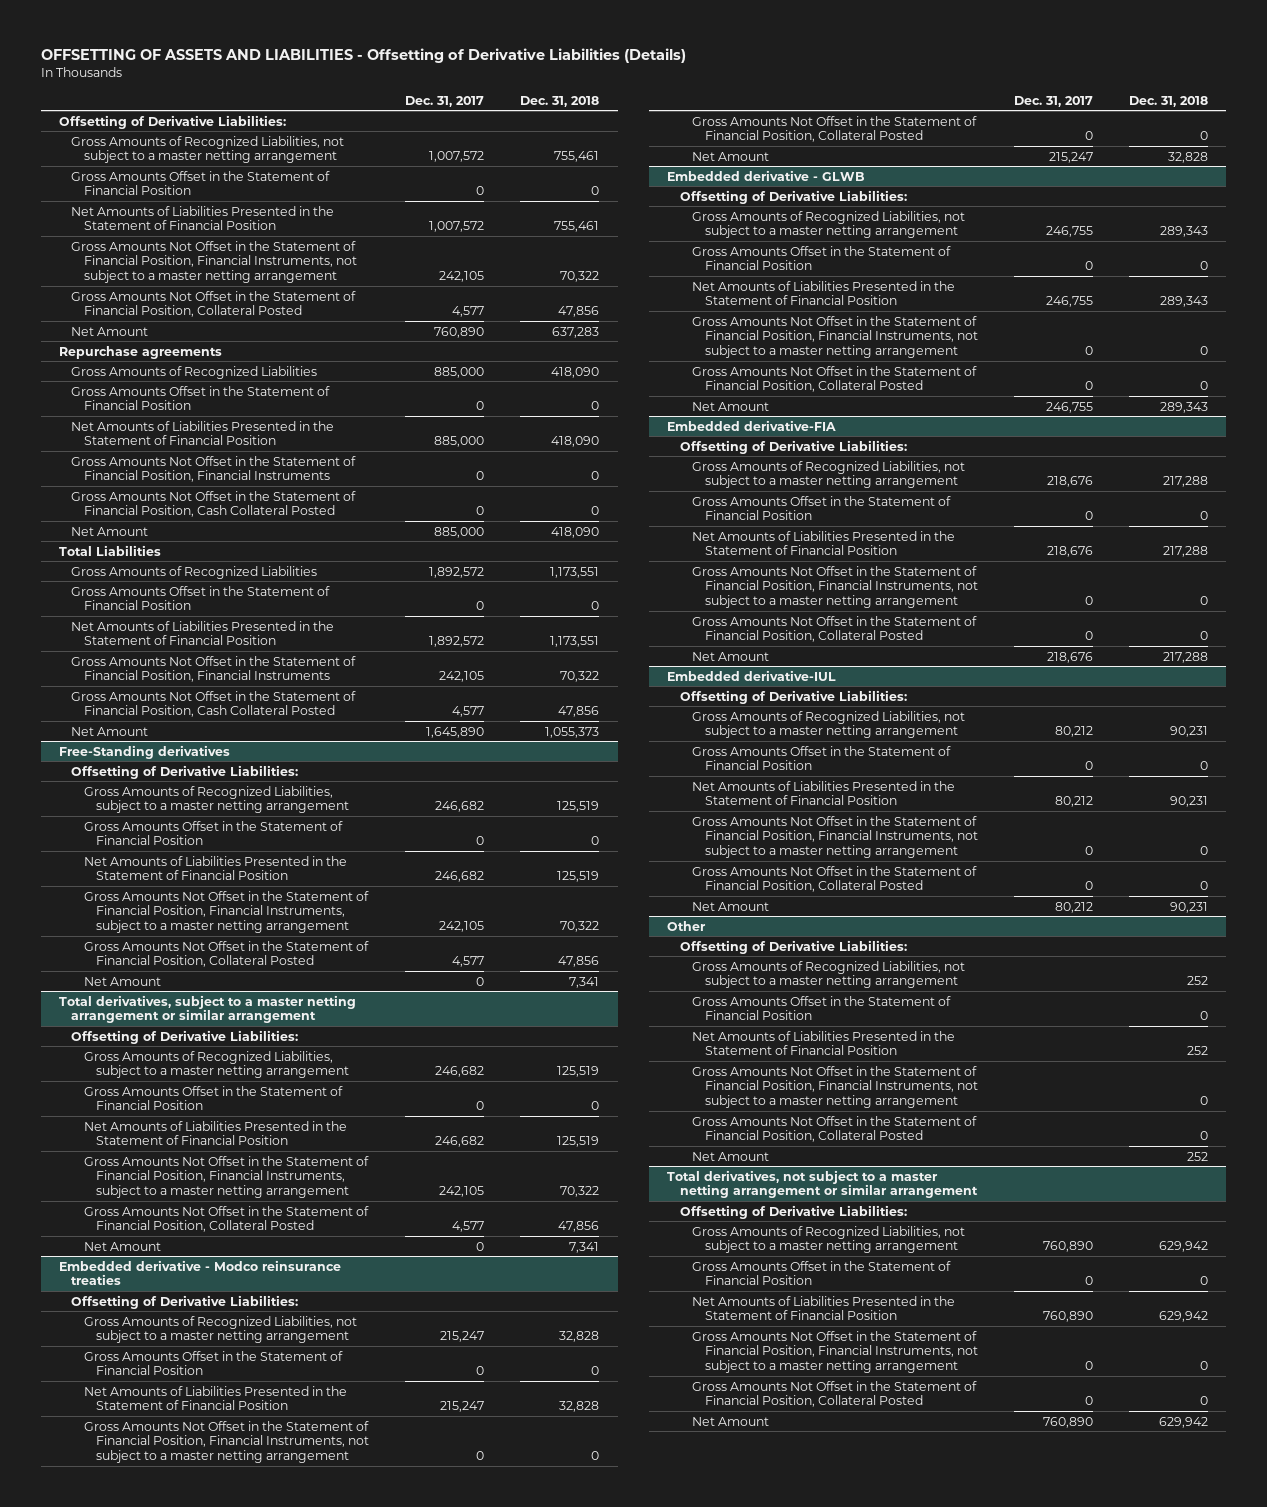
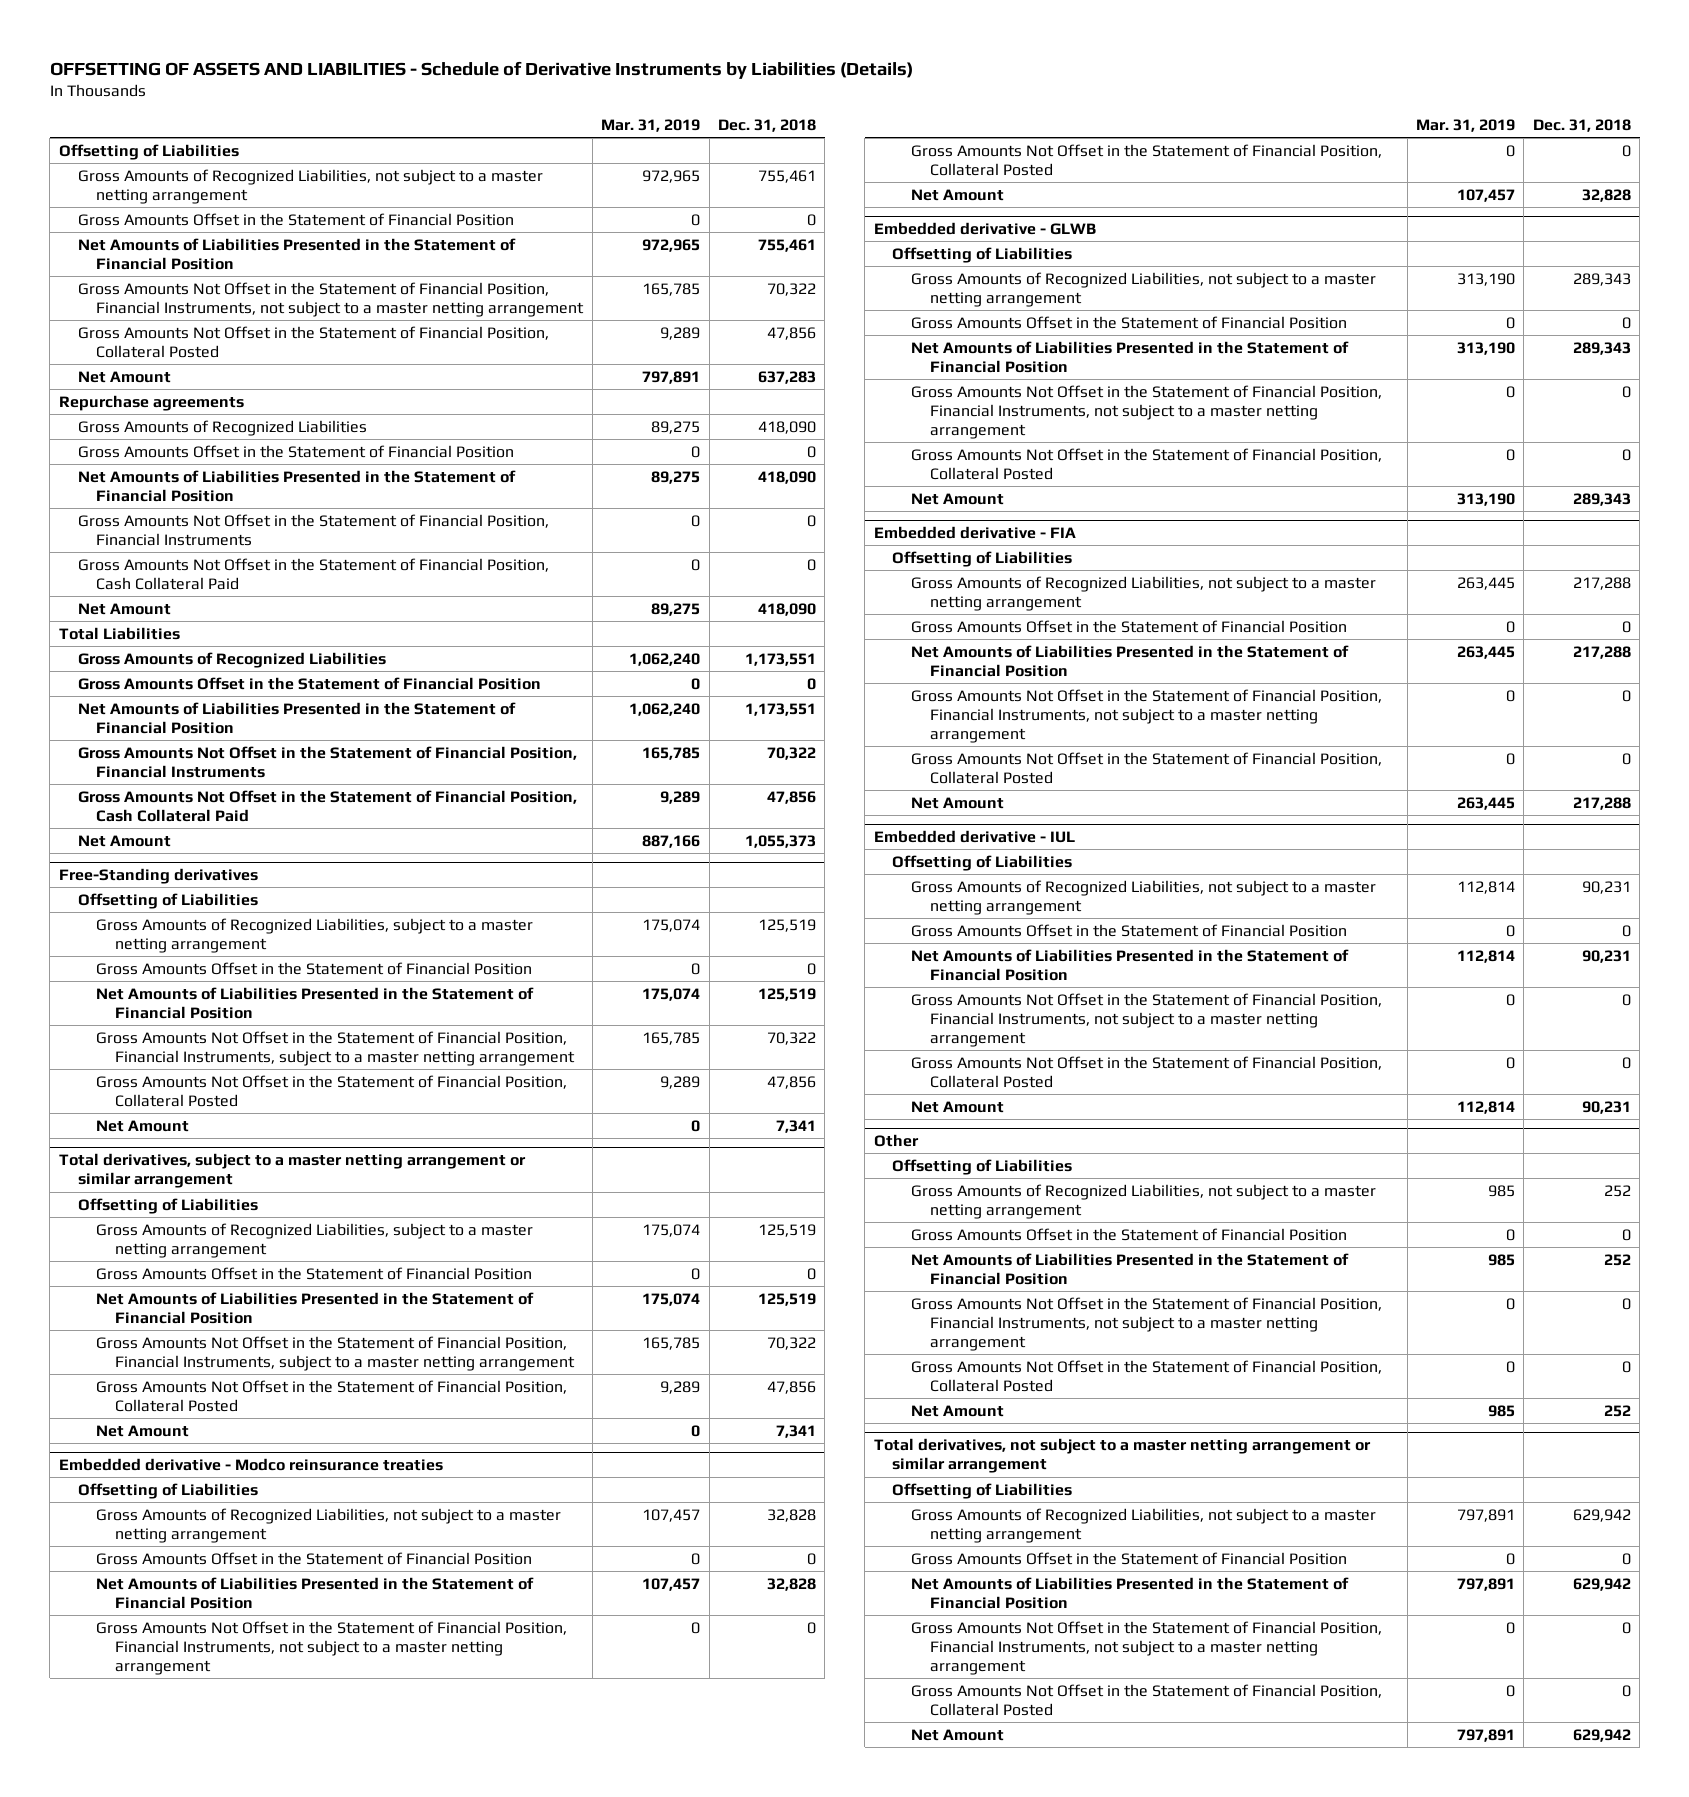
- OFFSETTING OF ASSETS AND LIABILITIES - Offsetting of Derivative Liabilities (Details)
+ OFFSETTING OF ASSETS AND LIABILITIES - Schedule of Derivative Instruments by Liabilities (Details)
- | Dec. 31, 2017 | Dec. 31, 2018
+ | Mar. 31, 2019 | Dec. 31, 2018
- Offsetting of Derivative Liabilities:
+ Offsetting of Liabilities
- Gross Amounts Not Offset in the Statement of Financial Position, Cash Collateral Posted | 0 | 0
+ Gross Amounts Not Offset in the Statement of Financial Position, Cash Collateral Paid | 0 | 0
- Gross Amounts Not Offset in the Statement of Financial Position, Cash Collateral Posted | 4,577 | 47,856
+ Gross Amounts Not Offset in the Statement of Financial Position, Cash Collateral Paid | 9,289 | 47,856
@ Free-Standing derivatives
- Offsetting of Derivative Liabilities:
+ Offsetting of Liabilities
@ Total derivatives, subject to a master netting arrangement or similar arrangement
- Offsetting of Derivative Liabilities:
+ Offsetting of Liabilities
@ Embedded derivative - Modco reinsurance treaties
- Offsetting of Derivative Liabilities:
+ Offsetting of Liabilities
@ Embedded derivative - GLWB
- Offsetting of Derivative Liabilities:
+ Offsetting of Liabilities
- Embedded derivative-FIA
- Offsetting of Derivative Liabilities:
+ Embedded derivative - FIA
+ Offsetting of Liabilities
- Embedded derivative-IUL
- Offsetting of Derivative Liabilities:
+ Embedded derivative - IUL
+ Offsetting of Liabilities
@ Other
- Offsetting of Derivative Liabilities:
+ Offsetting of Liabilities
@ Total derivatives, not subject to a master netting arrangement or similar arrangement
- Offsetting of Derivative Liabilities:
+ Offsetting of Liabilities

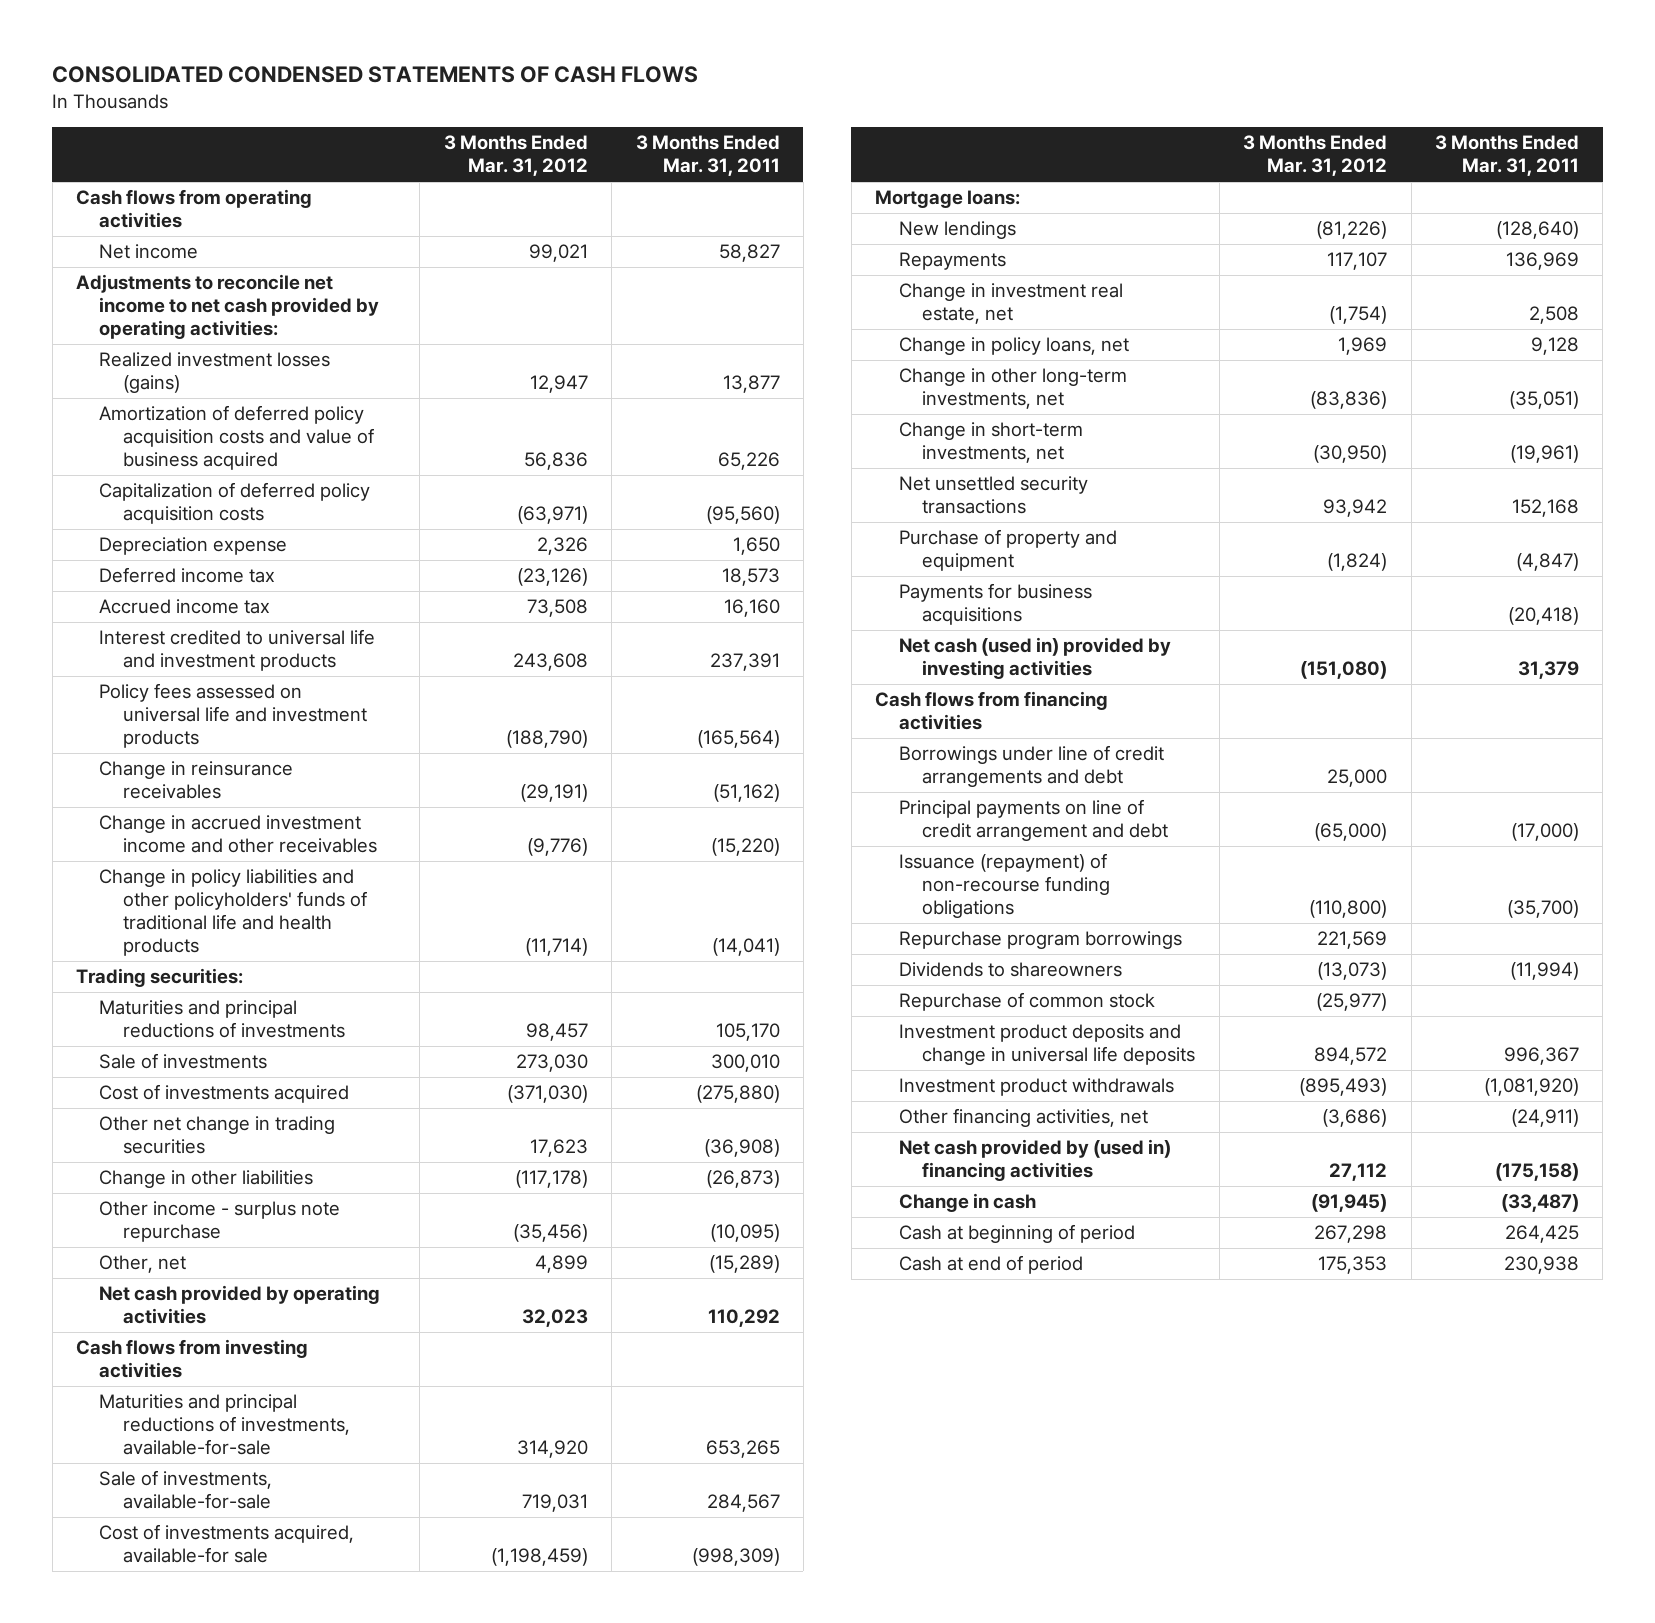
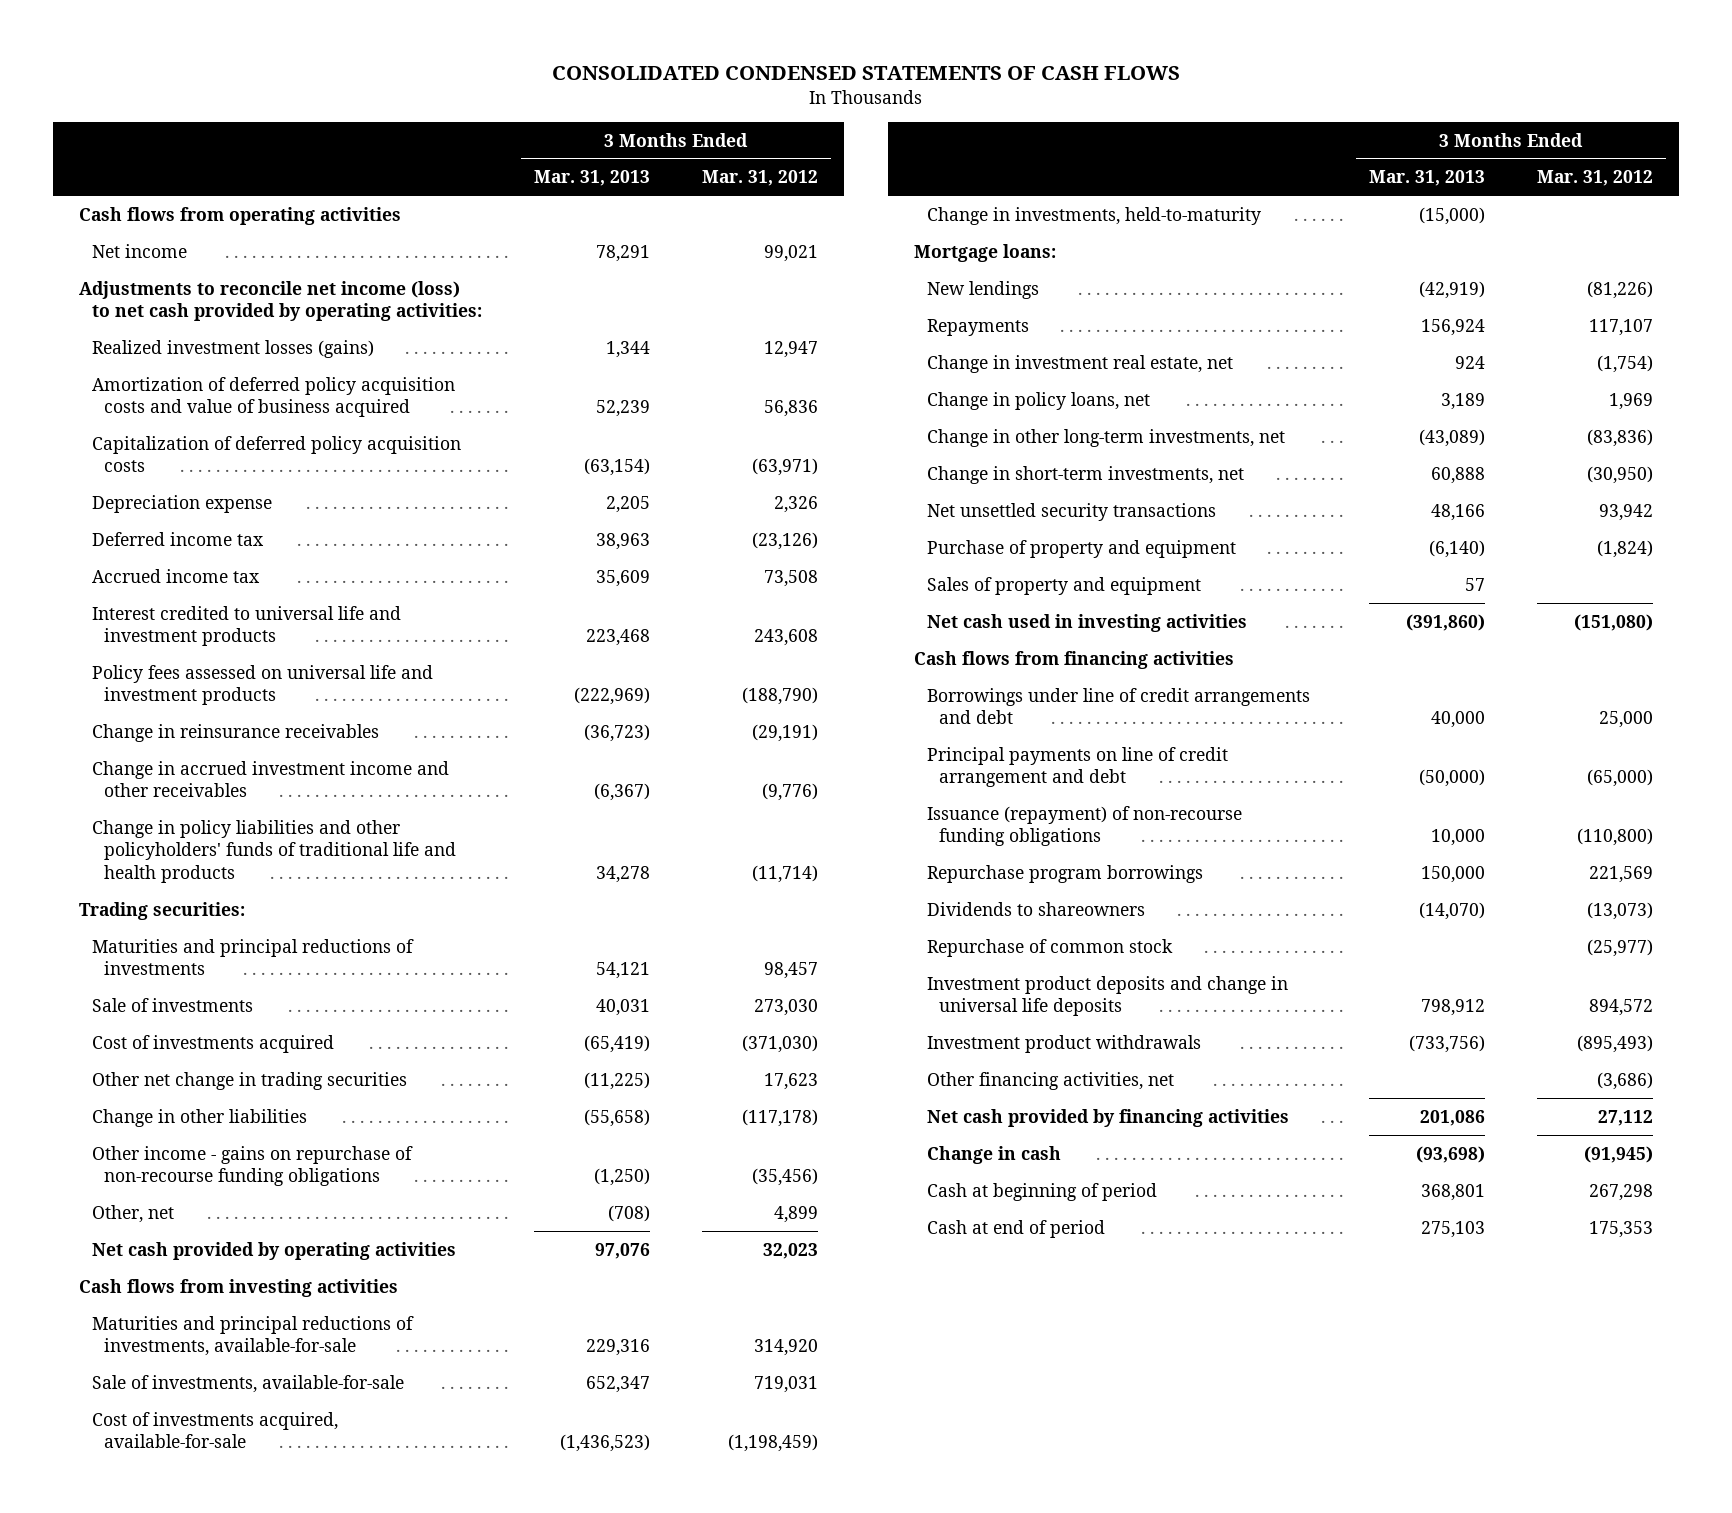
- | 3 Months Ended Mar. 31, 2012 | 3 Months Ended Mar. 31, 2011
+ | 3 Months Ended Mar. 31, 2013 | 3 Months Ended Mar. 31, 2012
- Adjustments to reconcile net income to net cash provided by operating activities:
+ Adjustments to reconcile net income (loss) to net cash provided by operating activities:
- Other income - surplus note repurchase | (35,456) | (10,095)
+ Other income - gains on repurchase of non-recourse funding obligations | (1,250) | (35,456)
- Cost of investments acquired, available-for sale | (1,198,459) | (998,309)
+ Cost of investments acquired, available-for-sale | (1,436,523) | (1,198,459)
+ Change in investments, held-to-maturity | (15,000) |
- Payments for business acquisitions | | (20,418)
- Net cash (used in) provided by investing activities | (151,080) | 31,379
+ Sales of property and equipment | 57 |
+ Net cash used in investing activities | (391,860) | (151,080)
- Net cash provided by (used in) financing activities | 27,112 | (175,158)
+ Net cash provided by financing activities | 201,086 | 27,112

